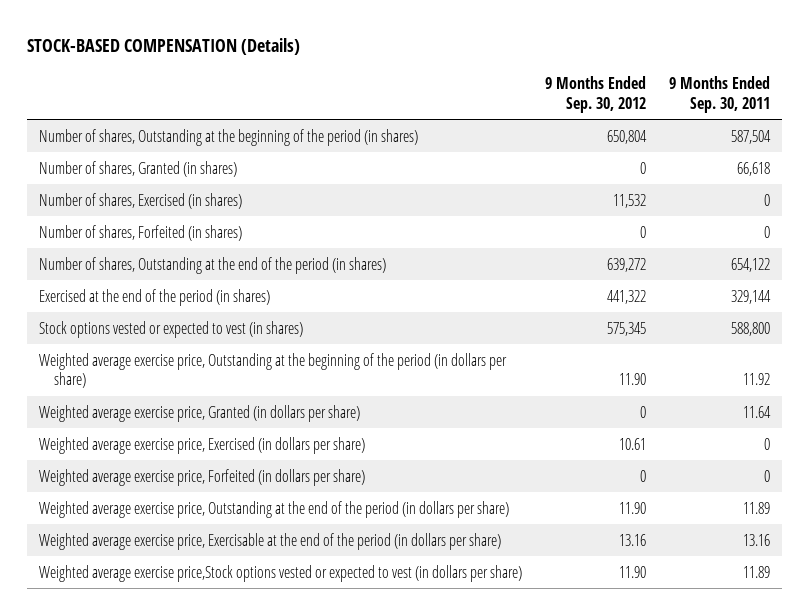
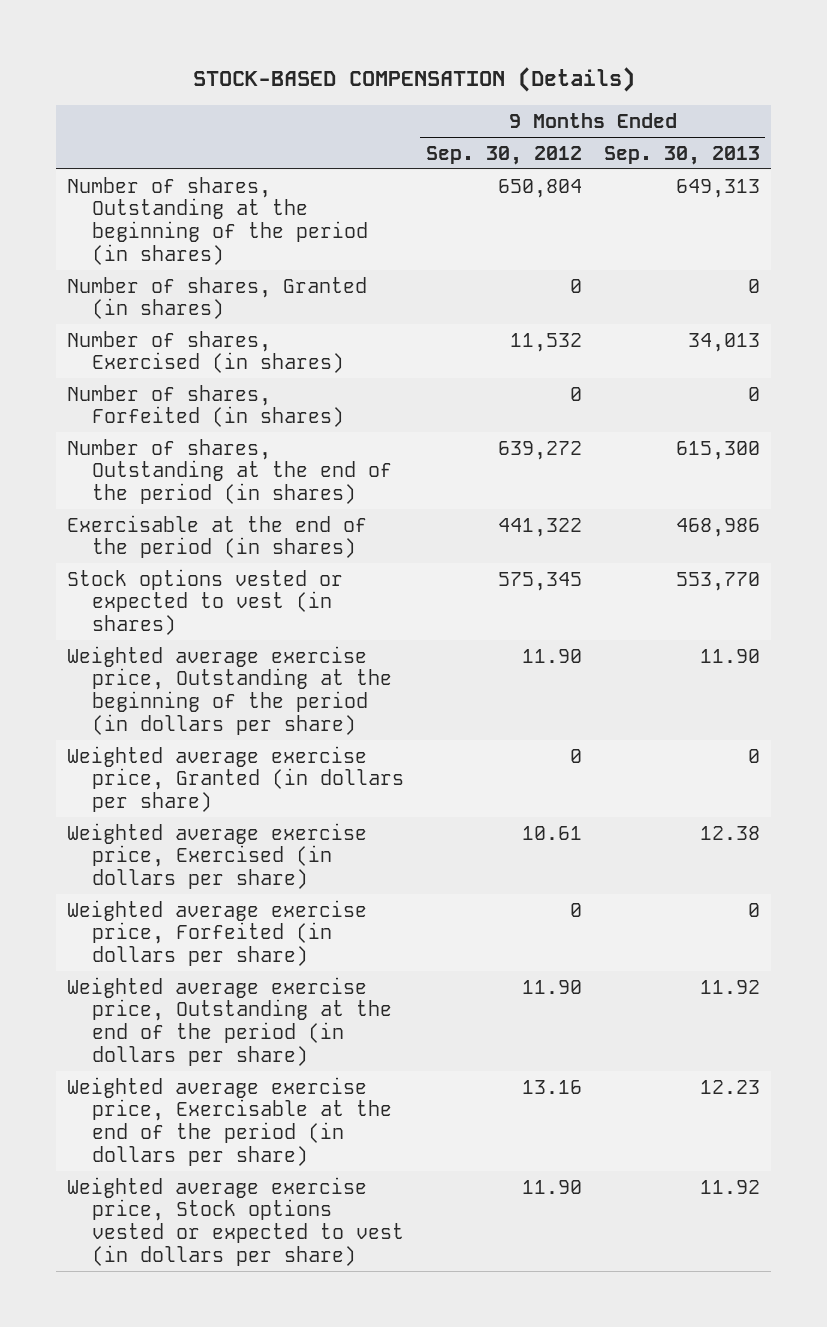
- | 9 Months Ended Sep. 30, 2012 | 9 Months Ended Sep. 30, 2011
+ | 9 Months Ended Sep. 30, 2012 | 9 Months Ended Sep. 30, 2013
- Exercised at the end of the period (in shares) | 441,322 | 329,144
+ Exercisable at the end of the period (in shares) | 441,322 | 468,986
- Weighted average exercise price,Stock options vested or expected to vest (in dollars per share) | 11.90 | 11.89
+ Weighted average exercise price, Stock options vested or expected to vest (in dollars per share) | 11.90 | 11.92

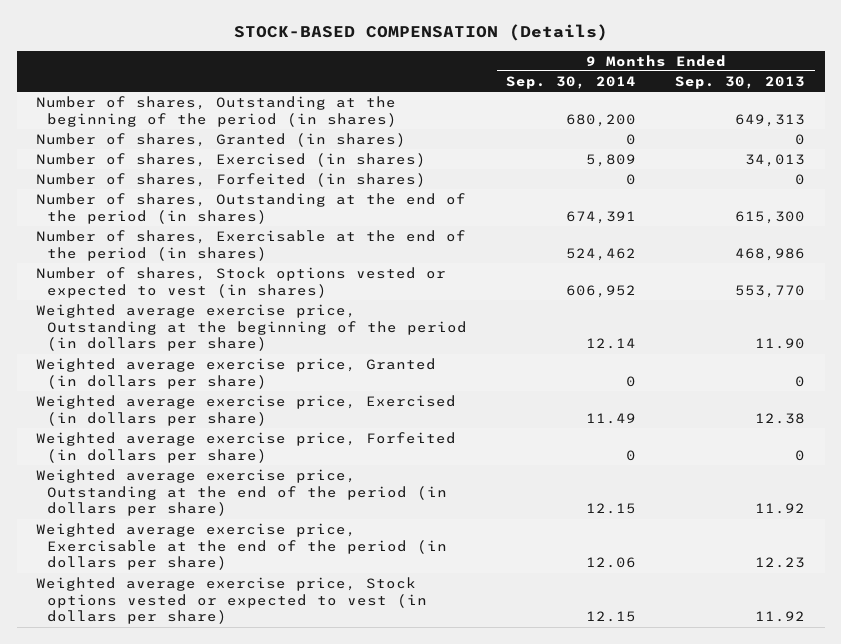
- | 9 Months Ended Sep. 30, 2012 | 9 Months Ended Sep. 30, 2013
+ | 9 Months Ended Sep. 30, 2014 | 9 Months Ended Sep. 30, 2013
- Exercisable at the end of the period (in shares) | 441,322 | 468,986
- Stock options vested or expected to vest (in shares) | 575,345 | 553,770
+ Number of shares, Exercisable at the end of the period (in shares) | 524,462 | 468,986
+ Number of shares, Stock options vested or expected to vest (in shares) | 606,952 | 553,770

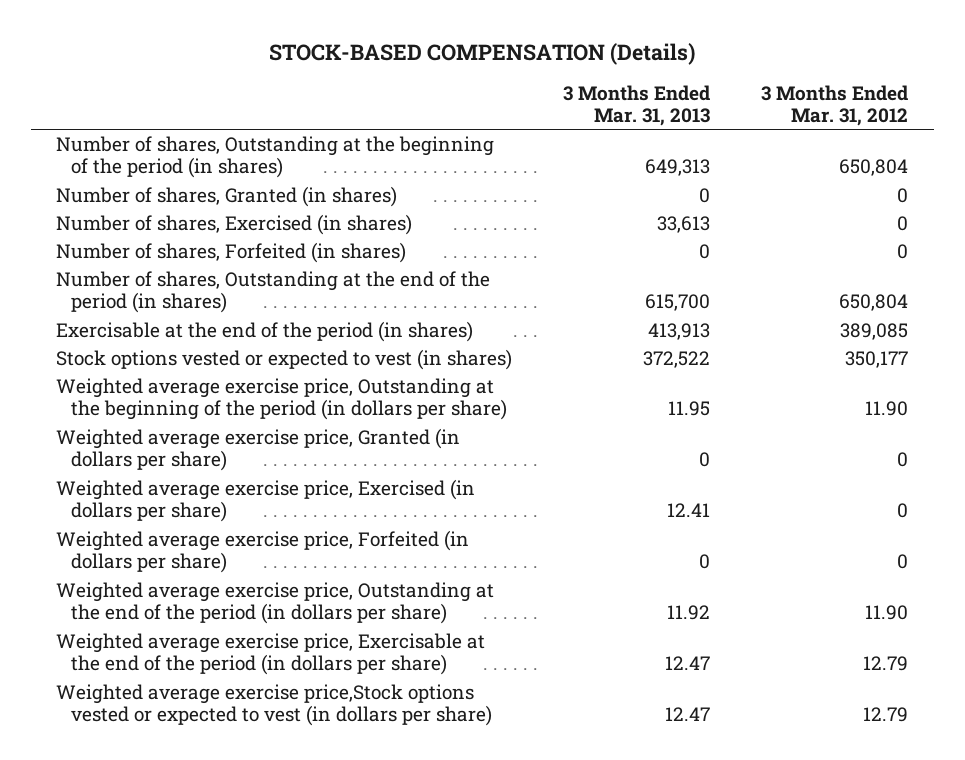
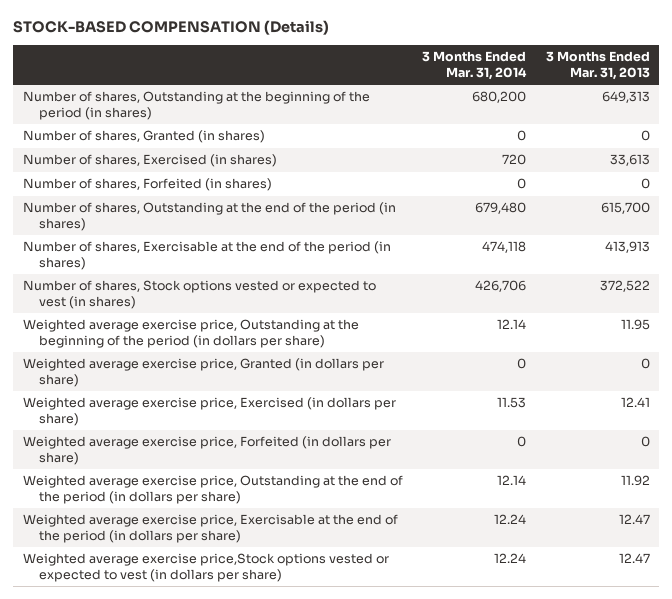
- | 3 Months Ended Mar. 31, 2013 | 3 Months Ended Mar. 31, 2012
+ | 3 Months Ended Mar. 31, 2014 | 3 Months Ended Mar. 31, 2013
- Exercisable at the end of the period (in shares) | 413,913 | 389,085
- Stock options vested or expected to vest (in shares) | 372,522 | 350,177
+ Number of shares, Exercisable at the end of the period (in shares) | 474,118 | 413,913
+ Number of shares, Stock options vested or expected to vest (in shares) | 426,706 | 372,522

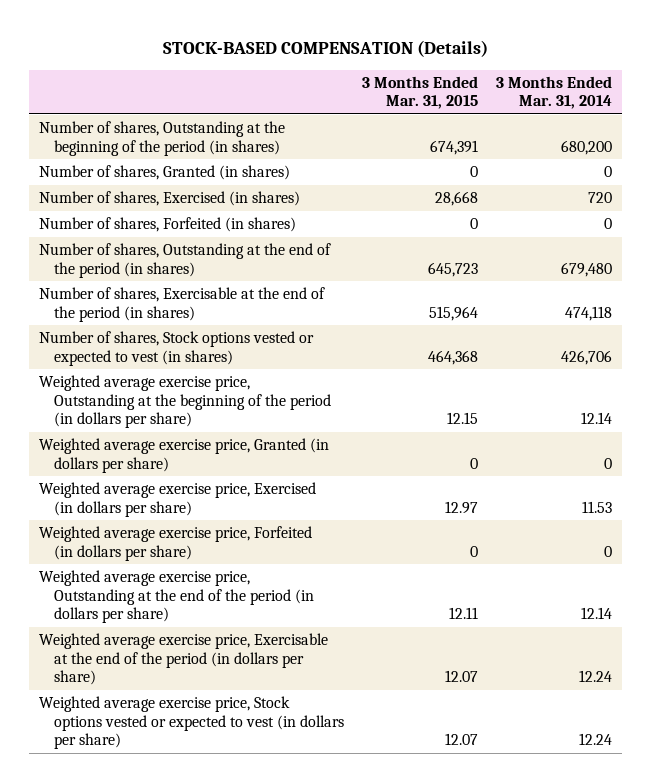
- | 3 Months Ended Mar. 31, 2014 | 3 Months Ended Mar. 31, 2013
+ | 3 Months Ended Mar. 31, 2015 | 3 Months Ended Mar. 31, 2014
- Weighted average exercise price,Stock options vested or expected to vest (in dollars per share) | 12.24 | 12.47
+ Weighted average exercise price, Stock options vested or expected to vest (in dollars per share) | 12.07 | 12.24

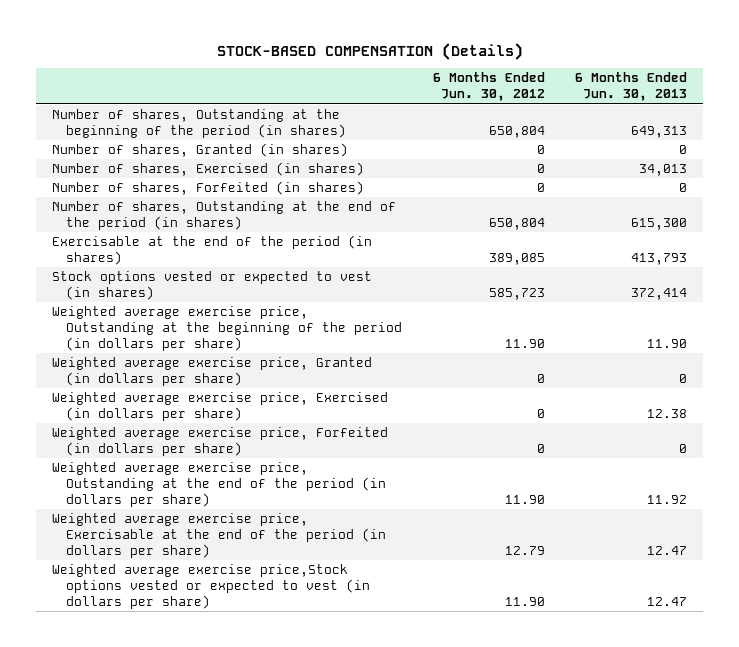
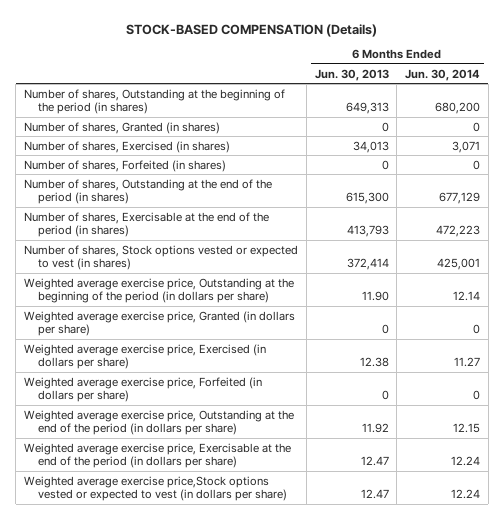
- | 6 Months Ended Jun. 30, 2012 | 6 Months Ended Jun. 30, 2013
+ | 6 Months Ended Jun. 30, 2013 | 6 Months Ended Jun. 30, 2014
- Exercisable at the end of the period (in shares) | 389,085 | 413,793
- Stock options vested or expected to vest (in shares) | 585,723 | 372,414
+ Number of shares, Exercisable at the end of the period (in shares) | 413,793 | 472,223
+ Number of shares, Stock options vested or expected to vest (in shares) | 372,414 | 425,001

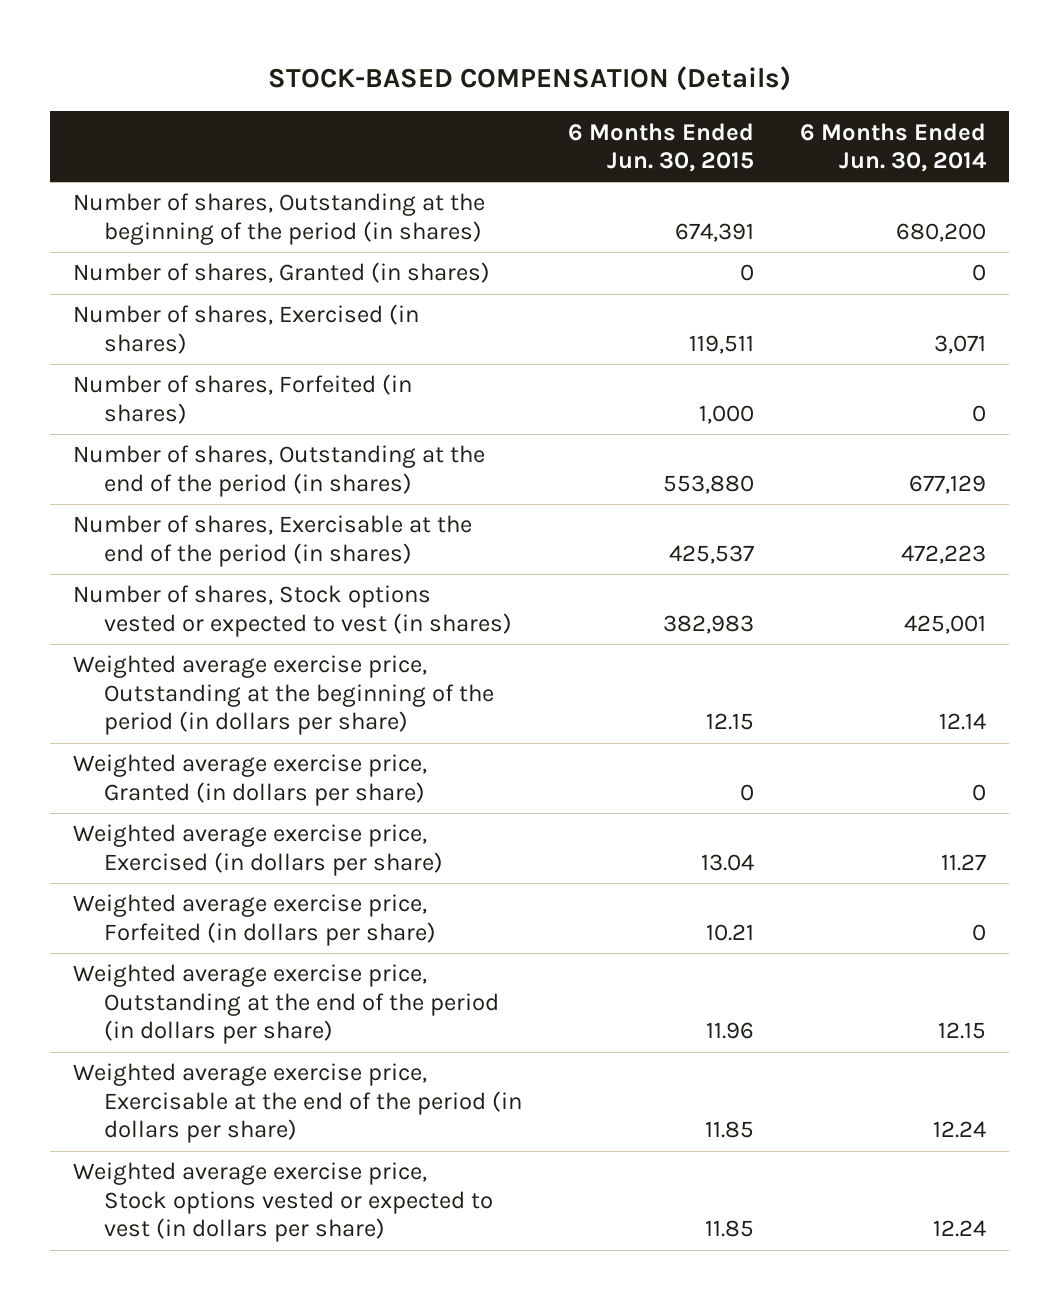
- | 6 Months Ended Jun. 30, 2013 | 6 Months Ended Jun. 30, 2014
+ | 6 Months Ended Jun. 30, 2015 | 6 Months Ended Jun. 30, 2014
- Weighted average exercise price,Stock options vested or expected to vest (in dollars per share) | 12.47 | 12.24
+ Weighted average exercise price, Stock options vested or expected to vest (in dollars per share) | 11.85 | 12.24

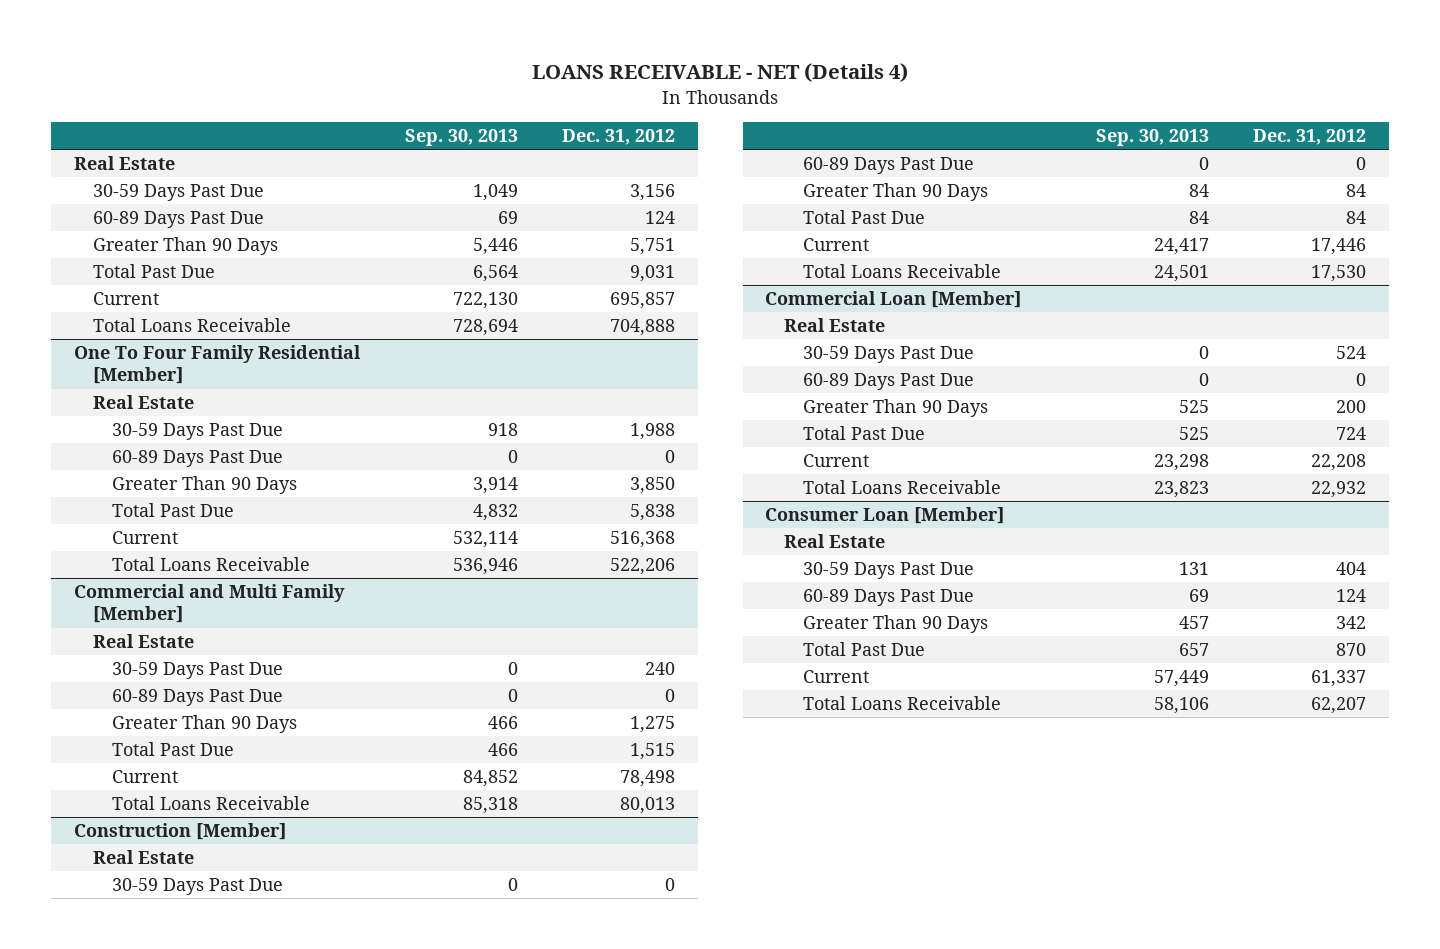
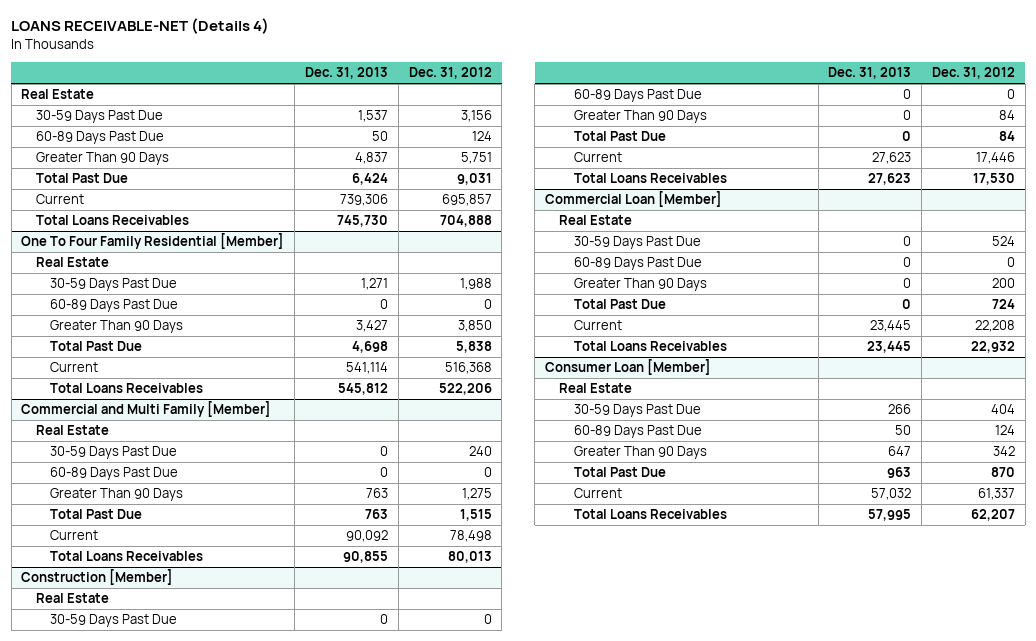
- LOANS RECEIVABLE - NET (Details 4)
+ LOANS RECEIVABLE-NET (Details 4)
- | Sep. 30, 2013 | Dec. 31, 2012
+ | Dec. 31, 2013 | Dec. 31, 2012
- Total Loans Receivable | 728,694 | 704,888
+ Total Loans Receivables | 745,730 | 704,888
@ One To Four Family Residential [Member]
- Total Loans Receivable | 536,946 | 522,206
+ Total Loans Receivables | 545,812 | 522,206
@ Commercial and Multi Family [Member]
- Total Loans Receivable | 85,318 | 80,013
+ Total Loans Receivables | 90,855 | 80,013
@ Construction [Member]
- Total Loans Receivable | 24,501 | 17,530
+ Total Loans Receivables | 27,623 | 17,530
@ Commercial Loan [Member]
- Total Loans Receivable | 23,823 | 22,932
+ Total Loans Receivables | 23,445 | 22,932
@ Consumer Loan [Member]
- Total Loans Receivable | 58,106 | 62,207
+ Total Loans Receivables | 57,995 | 62,207

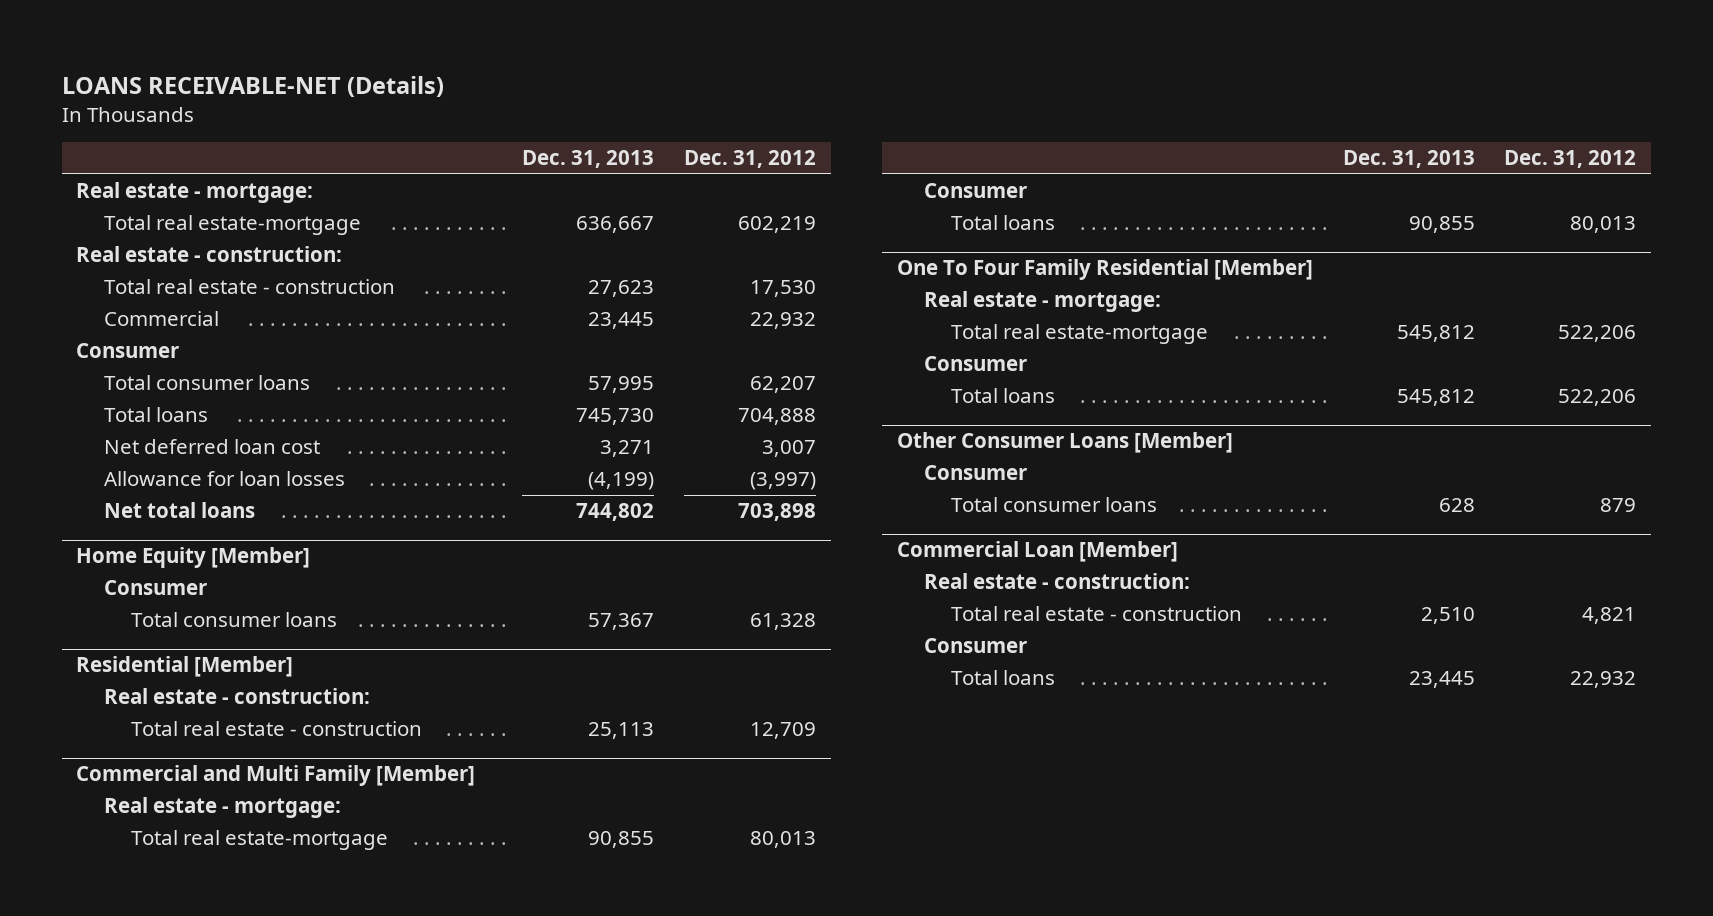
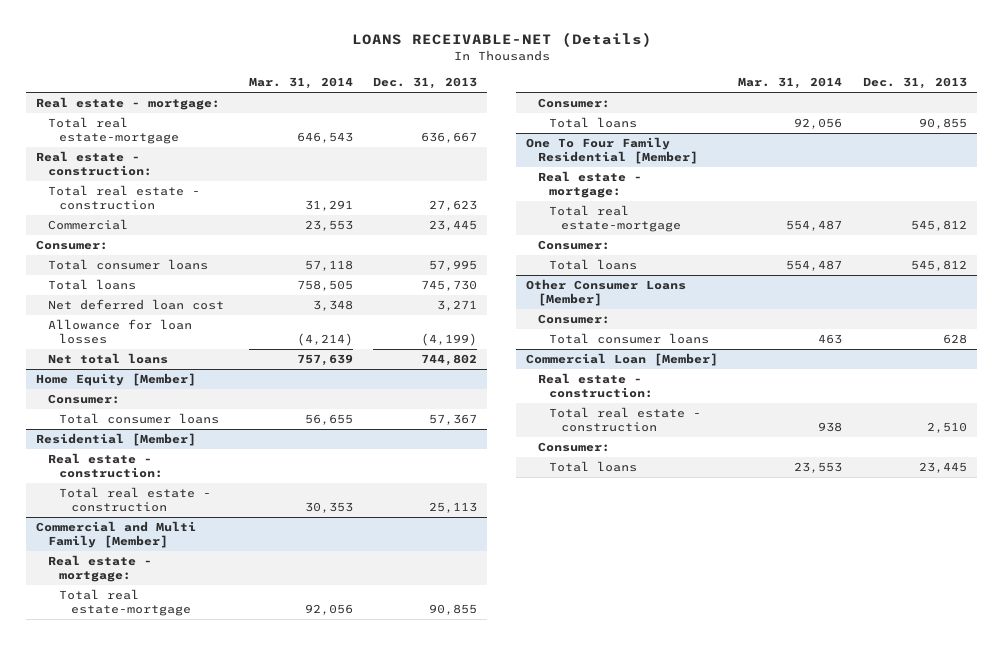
- | Dec. 31, 2013 | Dec. 31, 2012
+ | Mar. 31, 2014 | Dec. 31, 2013
- Consumer
+ Consumer:
@ Home Equity [Member]
- Consumer
+ Consumer:
@ Commercial and Multi Family [Member]
- Consumer
+ Consumer:
@ One To Four Family Residential [Member]
- Consumer
+ Consumer:
@ Other Consumer Loans [Member]
- Consumer
+ Consumer:
@ Commercial Loan [Member]
- Consumer
+ Consumer:

